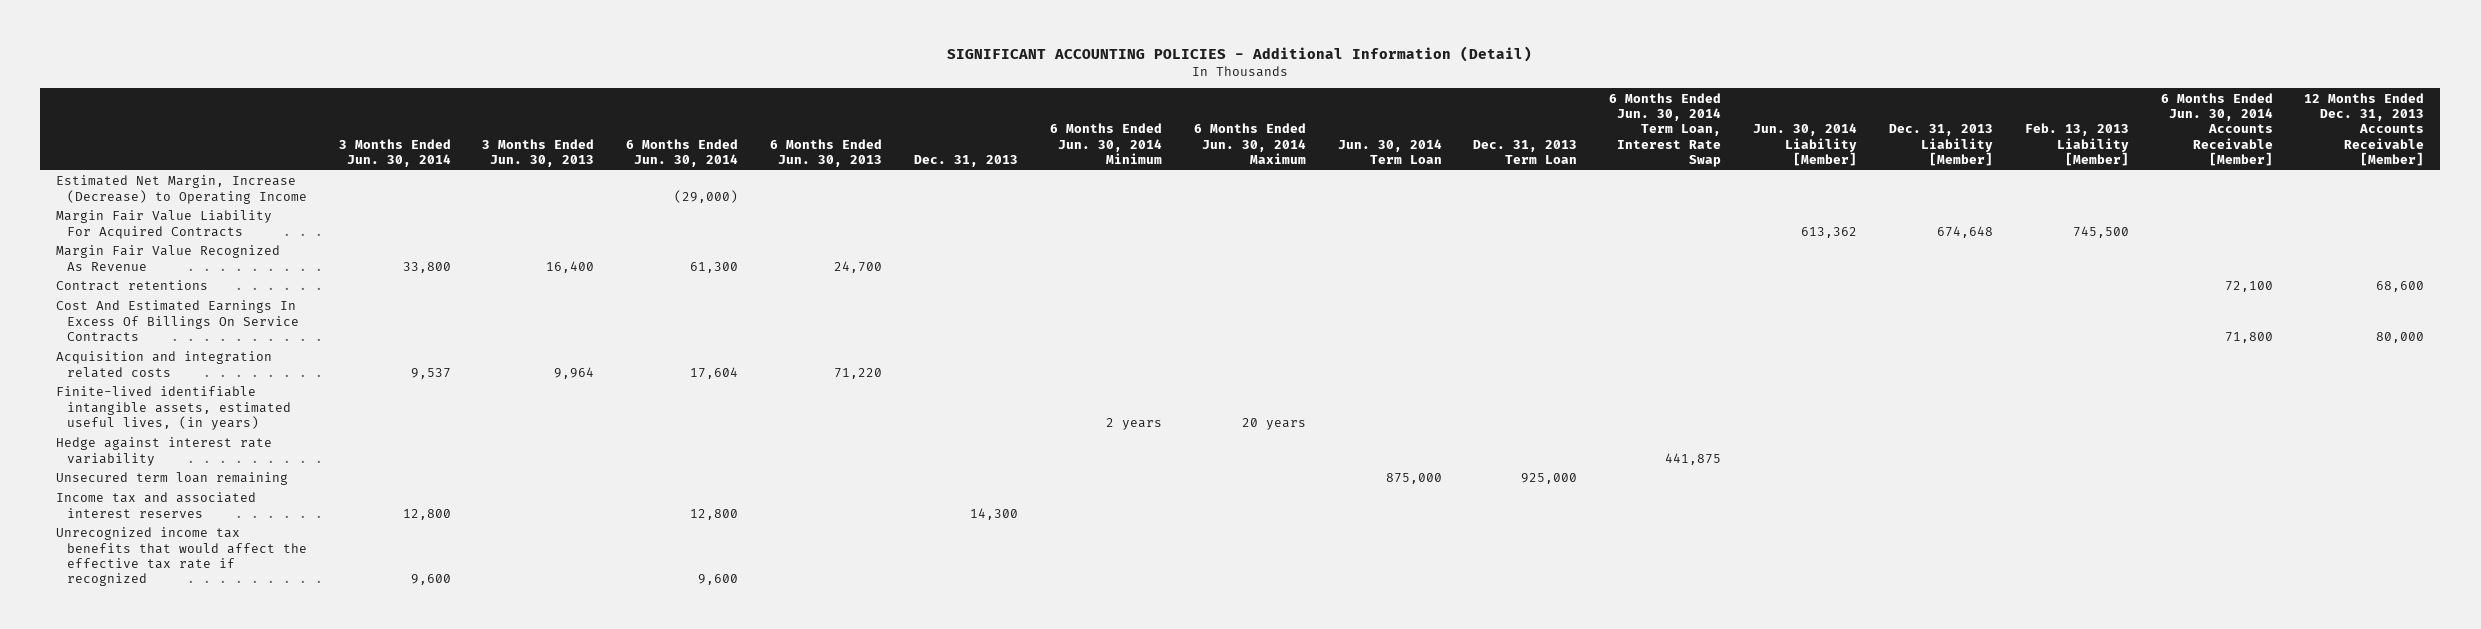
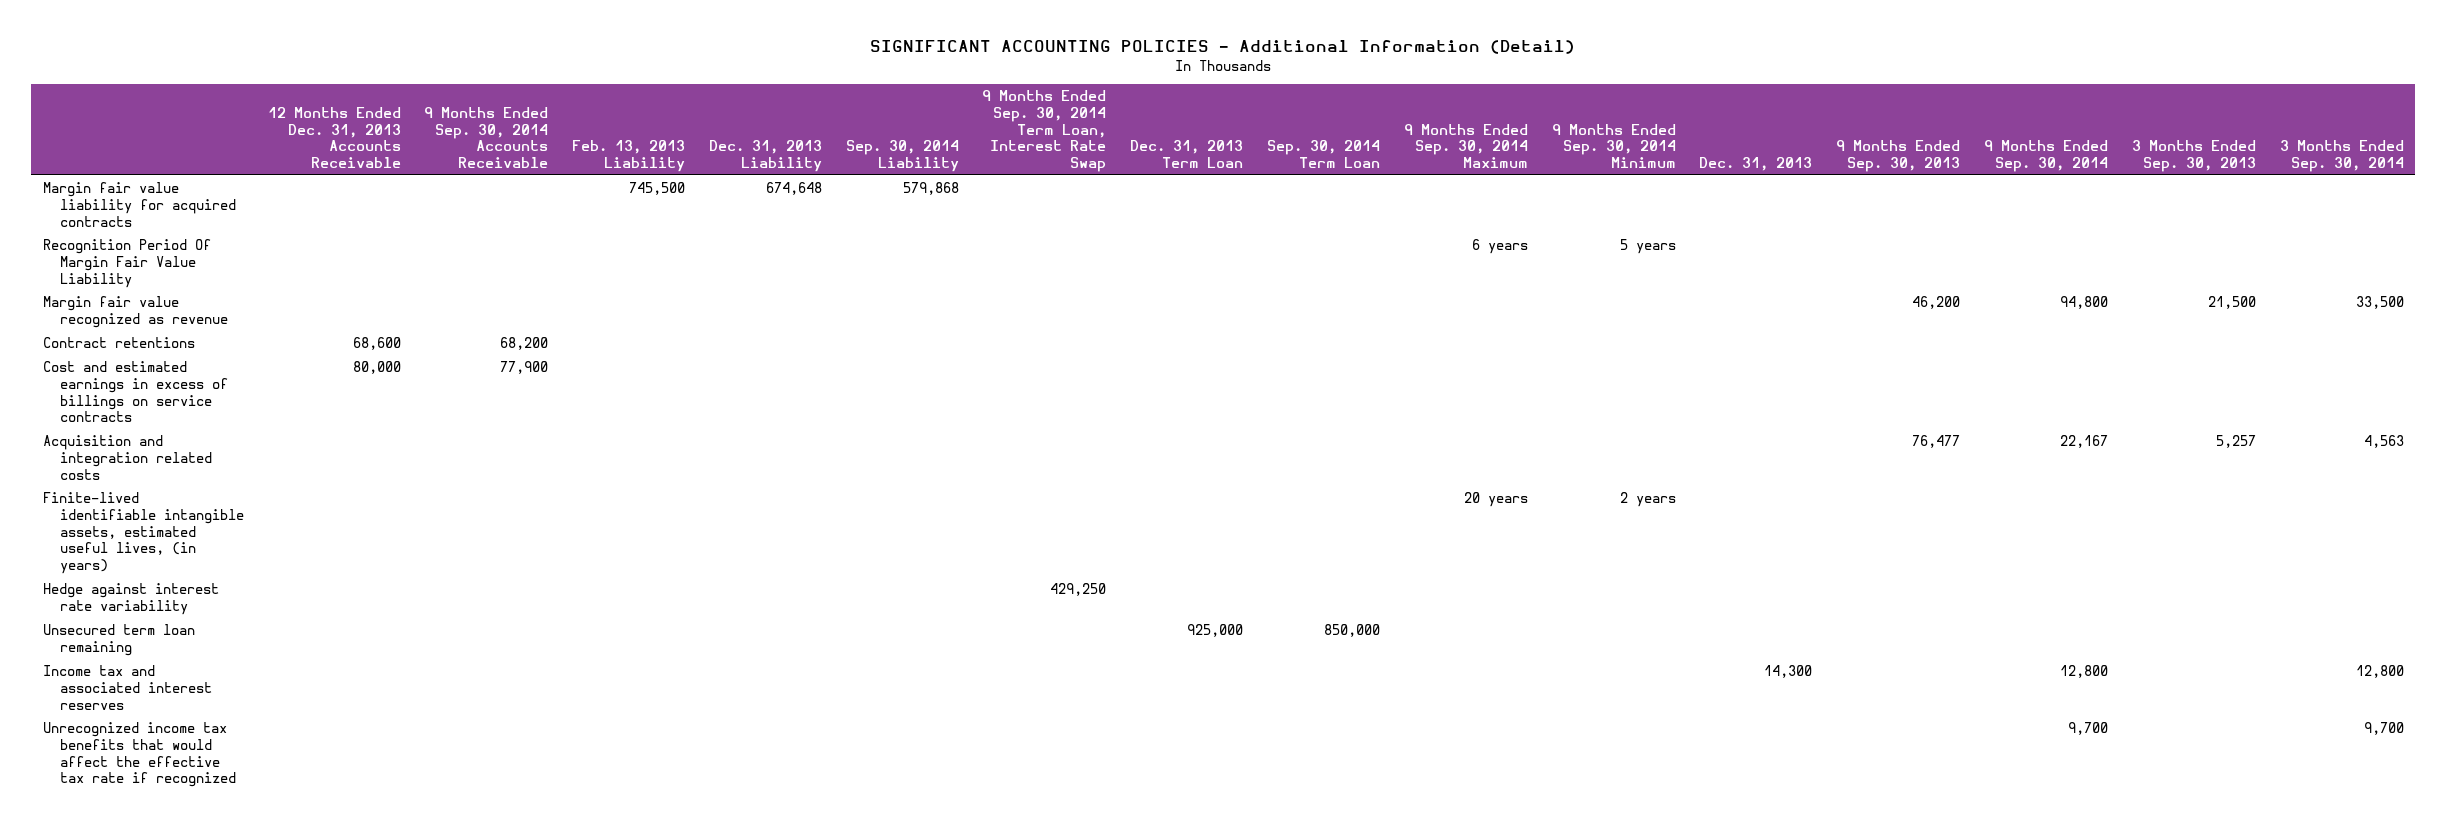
- | 3 Months Ended Jun. 30, 2014 | 3 Months Ended Jun. 30, 2013 | 6 Months Ended Jun. 30, 2014 | 6 Months Ended Jun. 30, 2013 | Dec. 31, 2013 | 6 Months Ended Jun. 30, 2014 Minimum | 6 Months Ended Jun. 30, 2014 Maximum | Jun. 30, 2014 Term Loan | Dec. 31, 2013 Term Loan | 6 Months Ended Jun. 30, 2014 Term Loan, Interest Rate Swap | Jun. 30, 2014 Liability [Member] | Dec. 31, 2013 Liability [Member] | Feb. 13, 2013 Liability [Member] | 6 Months Ended Jun. 30, 2014 Accounts Receivable [Member] | 12 Months Ended Dec. 31, 2013 Accounts Receivable [Member]
+ | 12 Months Ended Dec. 31, 2013 Accounts Receivable | 9 Months Ended Sep. 30, 2014 Accounts Receivable | Feb. 13, 2013 Liability | Dec. 31, 2013 Liability | Sep. 30, 2014 Liability | 9 Months Ended Sep. 30, 2014 Term Loan, Interest Rate Swap | Dec. 31, 2013 Term Loan | Sep. 30, 2014 Term Loan | 9 Months Ended Sep. 30, 2014 Maximum | 9 Months Ended Sep. 30, 2014 Minimum | Dec. 31, 2013 | 9 Months Ended Sep. 30, 2013 | 9 Months Ended Sep. 30, 2014 | 3 Months Ended Sep. 30, 2013 | 3 Months Ended Sep. 30, 2014
- Estimated Net Margin, Increase (Decrease) to Operating Income | | | (29,000) | | | | | | | | | | | |
- Margin Fair Value Liability For Acquired Contracts | | | | | | | | | | | 613,362 | 674,648 | 745,500 | |
- Margin Fair Value Recognized As Revenue | 33,800 | 16,400 | 61,300 | 24,700 | | | | | | | | | | |
+ Margin fair value liability for acquired contracts | | | 745,500 | 674,648 | 579,868 | | | | | | | | | |
+ Recognition Period Of Margin Fair Value Liability | | | | | | | | | 6 years | 5 years | | | | |
+ Margin fair value recognized as revenue | | | | | | | | | | | | 46,200 | 94,800 | 21,500 | 33,500
- Cost And Estimated Earnings In Excess Of Billings On Service Contracts | | | | | | | | | | | | | | 71,800 | 80,000
+ Cost and estimated earnings in excess of billings on service contracts | 80,000 | 77,900 | | | | | | | | | | | | |

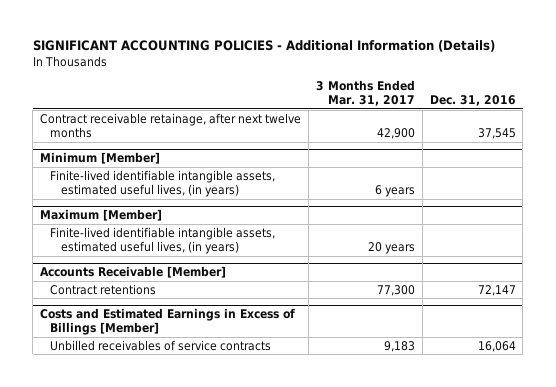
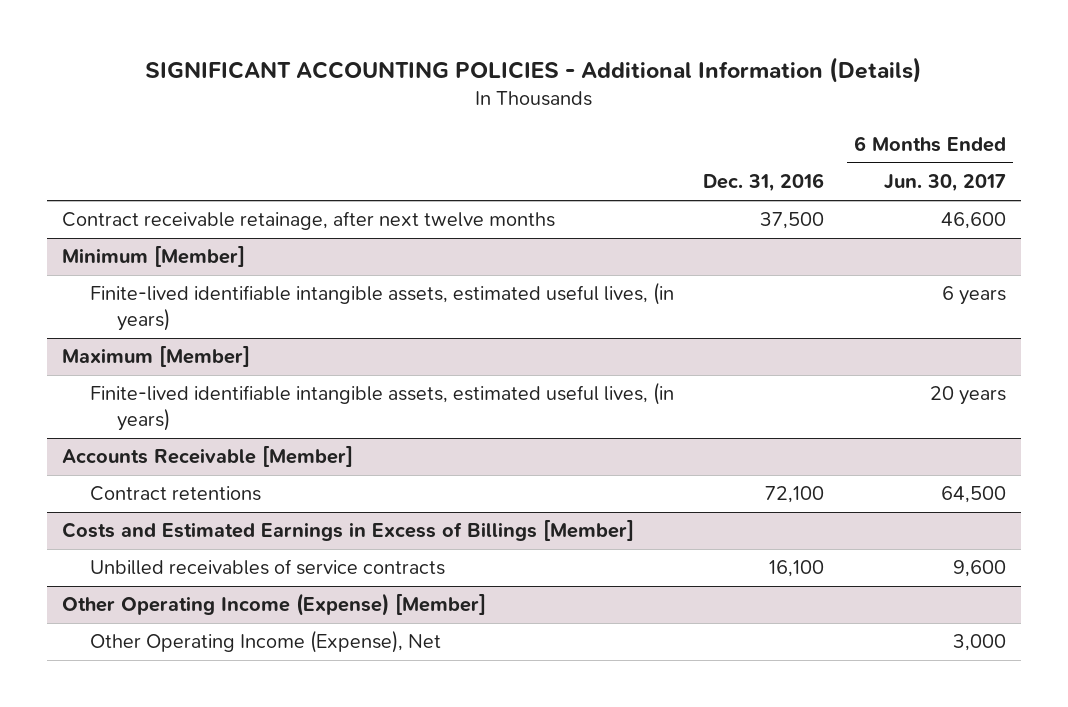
- | 3 Months Ended Mar. 31, 2017 | Dec. 31, 2016
+ | Dec. 31, 2016 | 6 Months Ended Jun. 30, 2017
- Contract receivable retainage, after next twelve months | 42,900 | 37,545
+ Contract receivable retainage, after next twelve months | 37,500 | 46,600
@ Accounts Receivable [Member]
- Contract retentions | 77,300 | 72,147
+ Contract retentions | 72,100 | 64,500
@ Costs and Estimated Earnings in Excess of Billings [Member]
- Unbilled receivables of service contracts | 9,183 | 16,064
+ Unbilled receivables of service contracts | 16,100 | 9,600
+ Other Operating Income (Expense) [Member]
+ Other Operating Income (Expense), Net | | 3,000

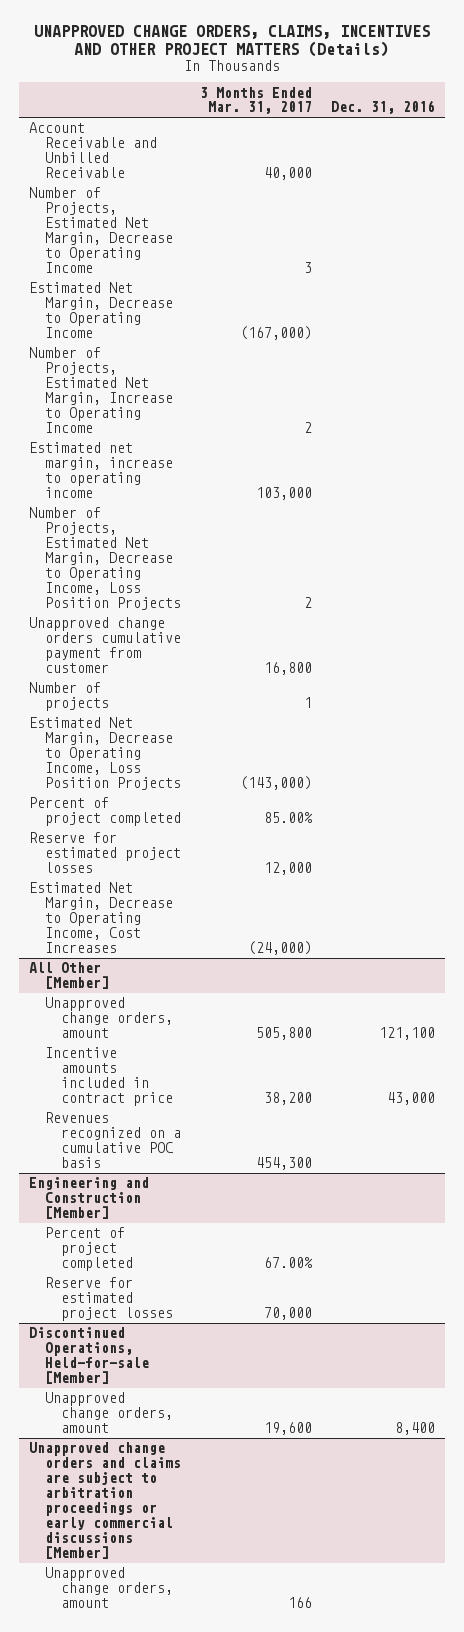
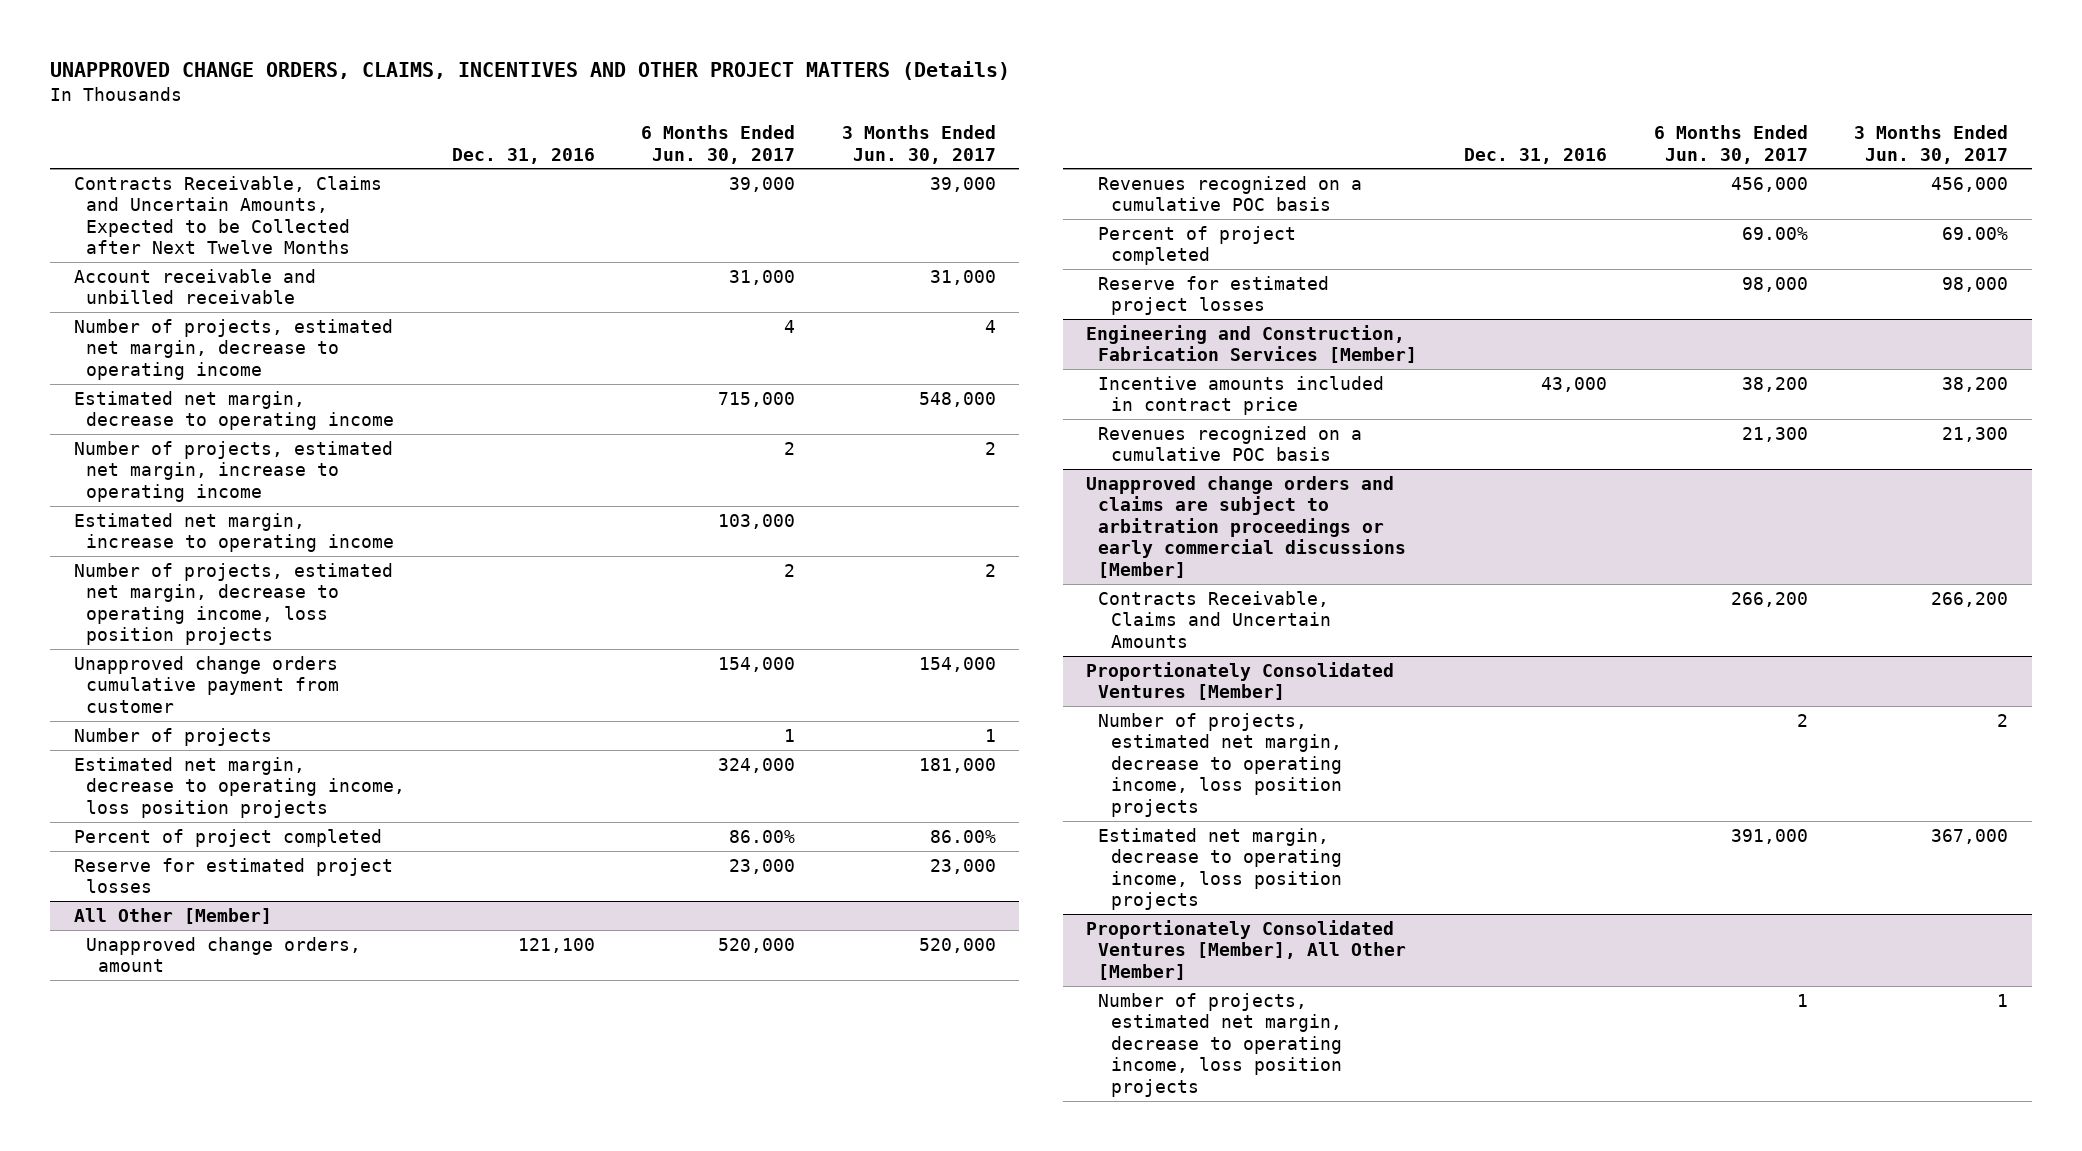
- | 3 Months Ended Mar. 31, 2017 | Dec. 31, 2016
+ | Dec. 31, 2016 | 6 Months Ended Jun. 30, 2017 | 3 Months Ended Jun. 30, 2017
- Account Receivable and Unbilled Receivable | 40,000 |
- Number of Projects, Estimated Net Margin, Decrease to Operating Income | 3 |
- Estimated Net Margin, Decrease to Operating Income | (167,000) |
- Number of Projects, Estimated Net Margin, Increase to Operating Income | 2 |
+ Contracts Receivable, Claims and Uncertain Amounts, Expected to be Collected after Next Twelve Months | | 39,000 | 39,000
+ Account receivable and unbilled receivable | | 31,000 | 31,000
+ Number of projects, estimated net margin, decrease to operating income | | 4 | 4
+ Estimated net margin, decrease to operating income | | 715,000 | 548,000
+ Number of projects, estimated net margin, increase to operating income | | 2 | 2
- Number of Projects, Estimated Net Margin, Decrease to Operating Income, Loss Position Projects | 2 |
+ Number of projects, estimated net margin, decrease to operating income, loss position projects | | 2 | 2
- Estimated Net Margin, Decrease to Operating Income, Loss Position Projects | (143,000) |
+ Estimated net margin, decrease to operating income, loss position projects | | 324,000 | 181,000
- Estimated Net Margin, Decrease to Operating Income, Cost Increases | (24,000) |
@ All Other [Member]
- Incentive amounts included in contract price | 38,200 | 43,000
- Engineering and Construction [Member]
- Percent of project completed | 67.00% |
- Reserve for estimated project losses | 70,000 |
- Discontinued Operations, Held-for-sale [Member]
- Unapproved change orders, amount | 19,600 | 8,400
@ All Other [Member]
+ Percent of project completed | | 69.00% | 69.00%
+ Reserve for estimated project losses | | 98,000 | 98,000
+ Engineering and Construction, Fabrication Services [Member]
+ Incentive amounts included in contract price | 43,000 | 38,200 | 38,200
+ Revenues recognized on a cumulative POC basis | | 21,300 | 21,300
@ Unapproved change orders and claims are subject to arbitration proceedings or early commercial discussions [Member]
- Unapproved change orders, amount | 166 |
+ Contracts Receivable, Claims and Uncertain Amounts | | 266,200 | 266,200
+ Proportionately Consolidated Ventures [Member]
+ Number of projects, estimated net margin, decrease to operating income, loss position projects | | 2 | 2
+ Estimated net margin, decrease to operating income, loss position projects | | 391,000 | 367,000
+ Proportionately Consolidated Ventures [Member], All Other [Member]
+ Number of projects, estimated net margin, decrease to operating income, loss position projects | | 1 | 1

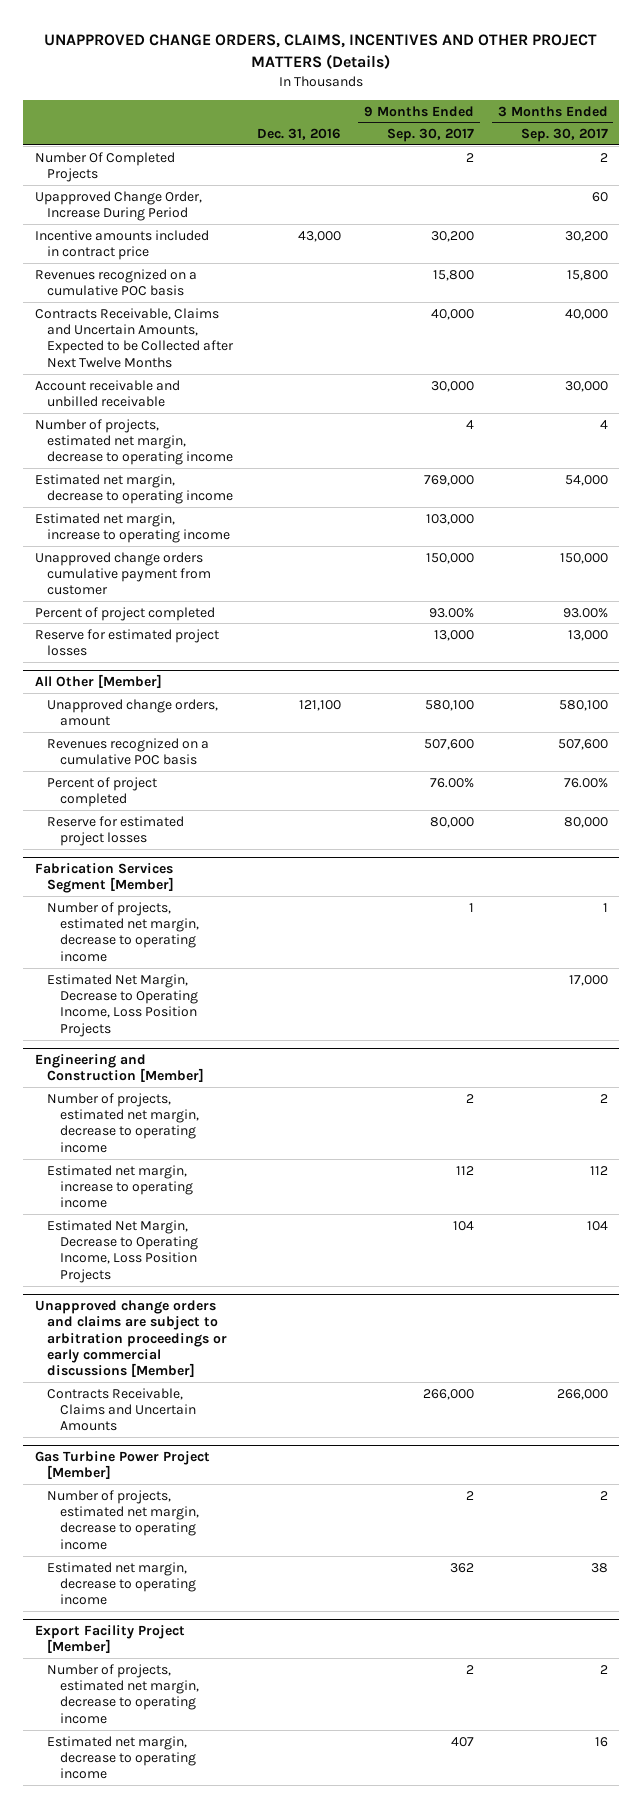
- | Dec. 31, 2016 | 6 Months Ended Jun. 30, 2017 | 3 Months Ended Jun. 30, 2017
+ | Dec. 31, 2016 | 9 Months Ended Sep. 30, 2017 | 3 Months Ended Sep. 30, 2017
+ Number Of Completed Projects | | 2 | 2
+ Upapproved Change Order, Increase During Period | | | 60
+ Incentive amounts included in contract price | 43,000 | 30,200 | 30,200
+ Revenues recognized on a cumulative POC basis | | 15,800 | 15,800
- Number of projects, estimated net margin, increase to operating income | | 2 | 2
- Number of projects, estimated net margin, decrease to operating income, loss position projects | | 2 | 2
- Number of projects | | 1 | 1
- Estimated net margin, decrease to operating income, loss position projects | | 324,000 | 181,000
- Engineering and Construction, Fabrication Services [Member]
- Incentive amounts included in contract price | 43,000 | 38,200 | 38,200
- Revenues recognized on a cumulative POC basis | | 21,300 | 21,300
+ Fabrication Services Segment [Member]
+ Number of projects, estimated net margin, decrease to operating income | | 1 | 1
+ Estimated Net Margin, Decrease to Operating Income, Loss Position Projects | | | 17,000
+ Engineering and Construction [Member]
+ Number of projects, estimated net margin, decrease to operating income | | 2 | 2
+ Estimated net margin, increase to operating income | | 112 | 112
+ Estimated Net Margin, Decrease to Operating Income, Loss Position Projects | | 104 | 104
- Proportionately Consolidated Ventures [Member]
- Number of projects, estimated net margin, decrease to operating income, loss position projects | | 2 | 2
- Estimated net margin, decrease to operating income, loss position projects | | 391,000 | 367,000
- Proportionately Consolidated Ventures [Member], All Other [Member]
- Number of projects, estimated net margin, decrease to operating income, loss position projects | | 1 | 1
+ Gas Turbine Power Project [Member]
+ Number of projects, estimated net margin, decrease to operating income | | 2 | 2
+ Estimated net margin, decrease to operating income | | 362 | 38
+ Export Facility Project [Member]
+ Number of projects, estimated net margin, decrease to operating income | | 2 | 2
+ Estimated net margin, decrease to operating income | | 407 | 16

